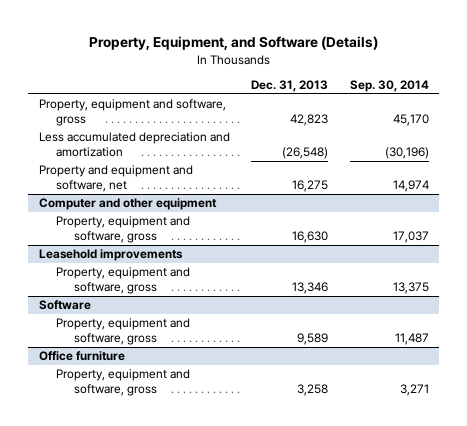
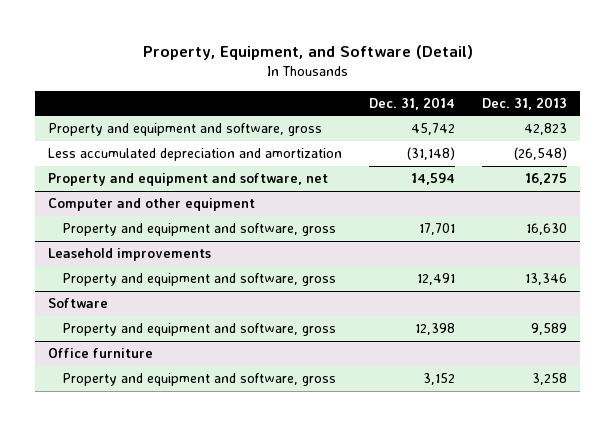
- Property, Equipment, and Software (Details)
+ Property, Equipment, and Software (Detail)
- | Dec. 31, 2013 | Sep. 30, 2014
+ | Dec. 31, 2014 | Dec. 31, 2013
- Property, equipment and software, gross | 42,823 | 45,170
+ Property and equipment and software, gross | 45,742 | 42,823
@ Computer and other equipment
- Property, equipment and software, gross | 16,630 | 17,037
+ Property and equipment and software, gross | 17,701 | 16,630
@ Leasehold improvements
- Property, equipment and software, gross | 13,346 | 13,375
+ Property and equipment and software, gross | 12,491 | 13,346
@ Software
- Property, equipment and software, gross | 9,589 | 11,487
+ Property and equipment and software, gross | 12,398 | 9,589
@ Office furniture
- Property, equipment and software, gross | 3,258 | 3,271
+ Property and equipment and software, gross | 3,152 | 3,258

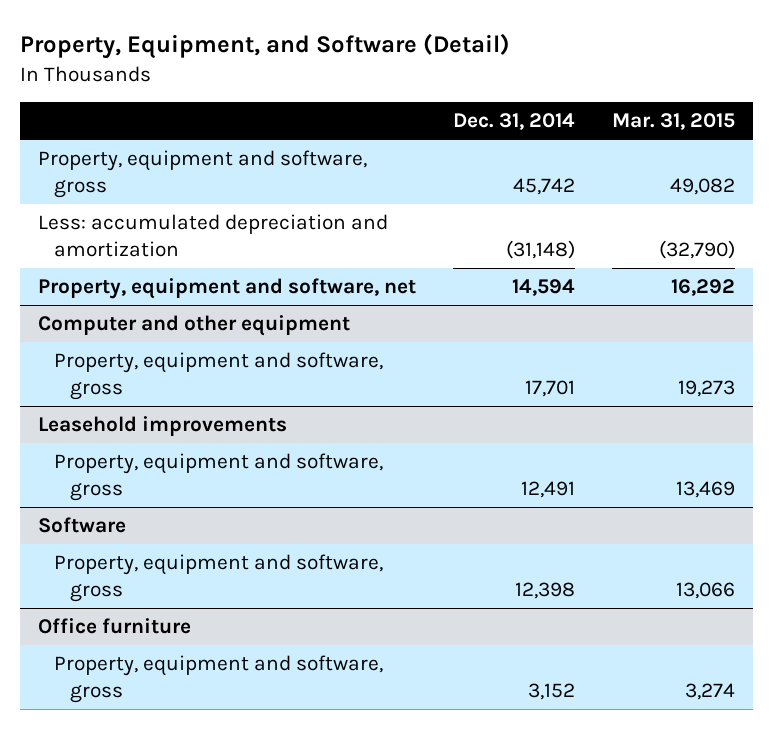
- | Dec. 31, 2014 | Dec. 31, 2013
+ | Dec. 31, 2014 | Mar. 31, 2015
- Property and equipment and software, gross | 45,742 | 42,823
- Less accumulated depreciation and amortization | (31,148) | (26,548)
- Property and equipment and software, net | 14,594 | 16,275
+ Property, equipment and software, gross | 45,742 | 49,082
+ Less: accumulated depreciation and amortization | (31,148) | (32,790)
+ Property, equipment and software, net | 14,594 | 16,292
@ Computer and other equipment
- Property and equipment and software, gross | 17,701 | 16,630
+ Property, equipment and software, gross | 17,701 | 19,273
@ Leasehold improvements
- Property and equipment and software, gross | 12,491 | 13,346
+ Property, equipment and software, gross | 12,491 | 13,469
@ Software
- Property and equipment and software, gross | 12,398 | 9,589
+ Property, equipment and software, gross | 12,398 | 13,066
@ Office furniture
- Property and equipment and software, gross | 3,152 | 3,258
+ Property, equipment and software, gross | 3,152 | 3,274

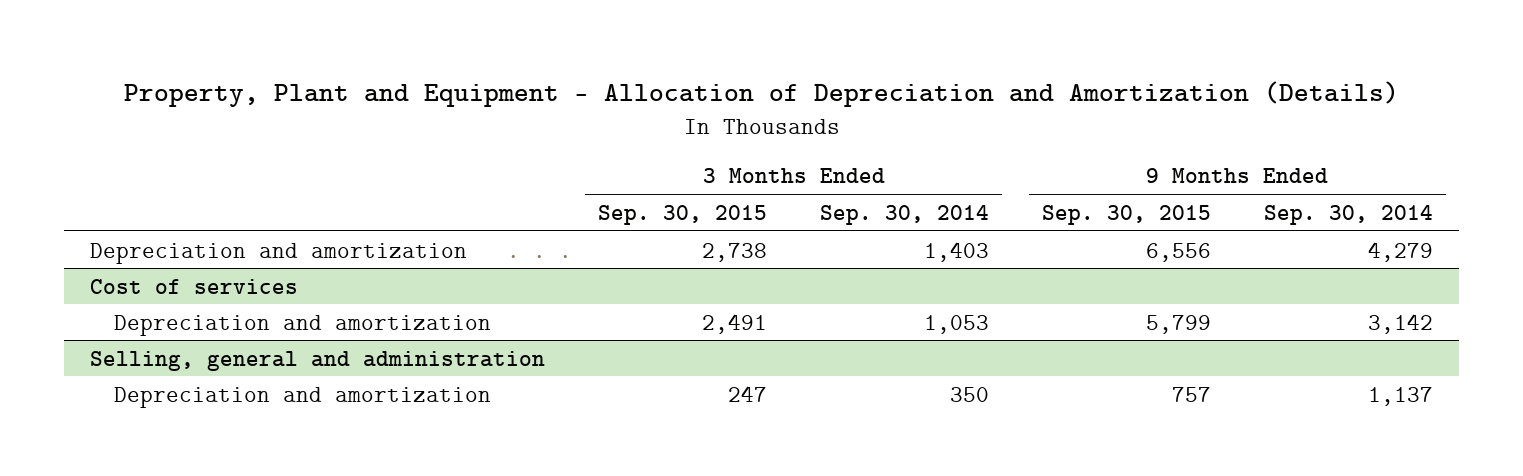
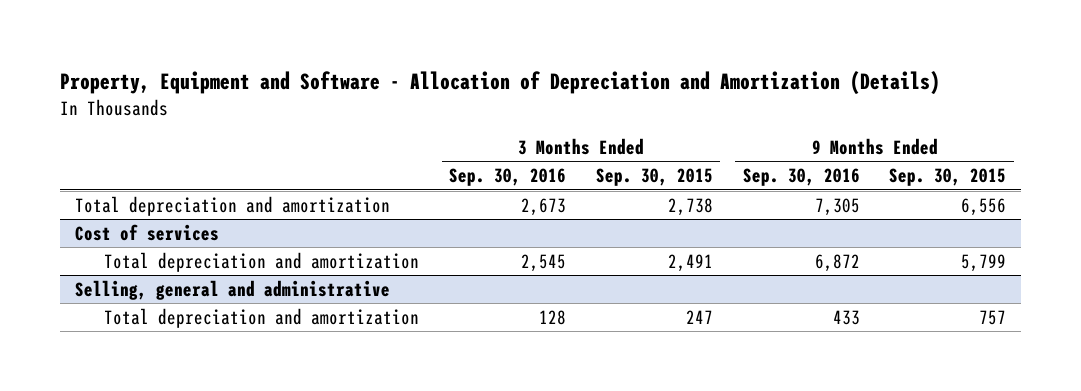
- Property, Plant and Equipment - Allocation of Depreciation and Amortization (Details)
+ Property, Equipment and Software - Allocation of Depreciation and Amortization (Details)
- | 3 Months Ended Sep. 30, 2015 | 3 Months Ended Sep. 30, 2014 | 9 Months Ended Sep. 30, 2015 | 9 Months Ended Sep. 30, 2014
+ | 3 Months Ended Sep. 30, 2016 | 3 Months Ended Sep. 30, 2015 | 9 Months Ended Sep. 30, 2016 | 9 Months Ended Sep. 30, 2015
- Depreciation and amortization | 2,738 | 1,403 | 6,556 | 4,279
+ Total depreciation and amortization | 2,673 | 2,738 | 7,305 | 6,556
@ Cost of services
- Depreciation and amortization | 2,491 | 1,053 | 5,799 | 3,142
- Selling, general and administration
- Depreciation and amortization | 247 | 350 | 757 | 1,137
@ Cost of services
+ Total depreciation and amortization | 2,545 | 2,491 | 6,872 | 5,799
+ Selling, general and administrative
+ Total depreciation and amortization | 128 | 247 | 433 | 757

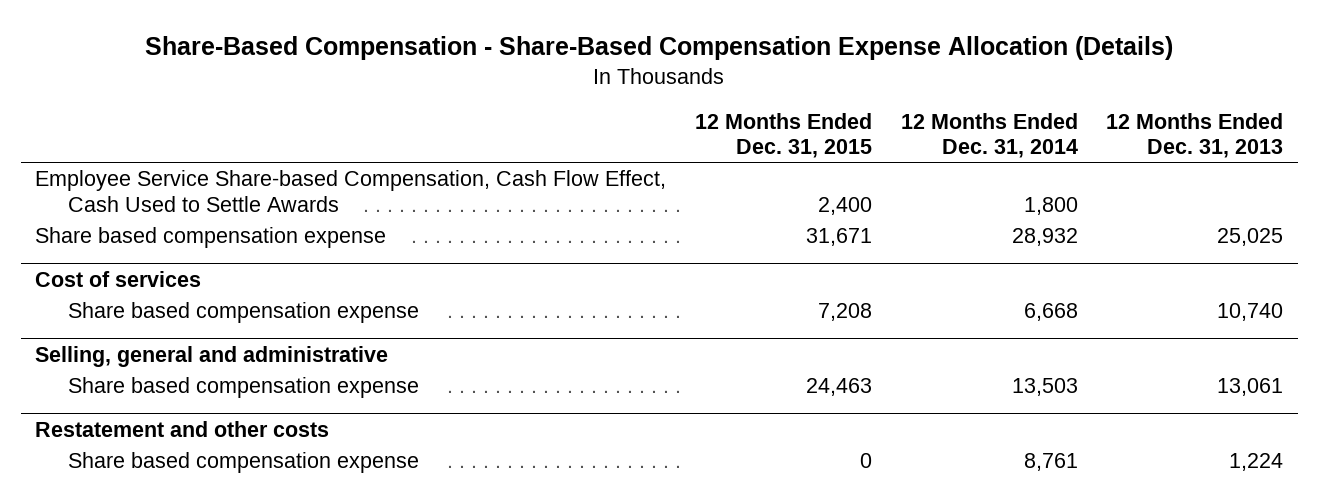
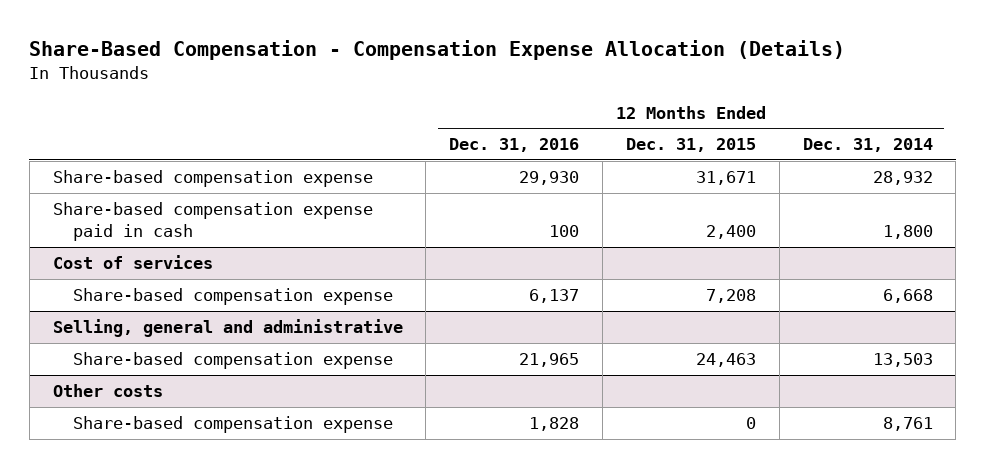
- Share-Based Compensation - Share-Based Compensation Expense Allocation (Details)
+ Share-Based Compensation - Compensation Expense Allocation (Details)
- | 12 Months Ended Dec. 31, 2015 | 12 Months Ended Dec. 31, 2014 | 12 Months Ended Dec. 31, 2013
+ | 12 Months Ended Dec. 31, 2016 | 12 Months Ended Dec. 31, 2015 | 12 Months Ended Dec. 31, 2014
- Employee Service Share-based Compensation, Cash Flow Effect, Cash Used to Settle Awards | 2,400 | 1,800 |
- Share based compensation expense | 31,671 | 28,932 | 25,025
+ Share-based compensation expense | 29,930 | 31,671 | 28,932
+ Share-based compensation expense paid in cash | 100 | 2,400 | 1,800
@ Cost of services
- Share based compensation expense | 7,208 | 6,668 | 10,740
+ Share-based compensation expense | 6,137 | 7,208 | 6,668
@ Selling, general and administrative
- Share based compensation expense | 24,463 | 13,503 | 13,061
- Restatement and other costs
- Share based compensation expense | 0 | 8,761 | 1,224
@ Selling, general and administrative
+ Share-based compensation expense | 21,965 | 24,463 | 13,503
+ Other costs
+ Share-based compensation expense | 1,828 | 0 | 8,761

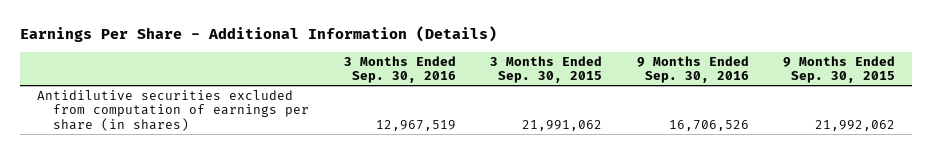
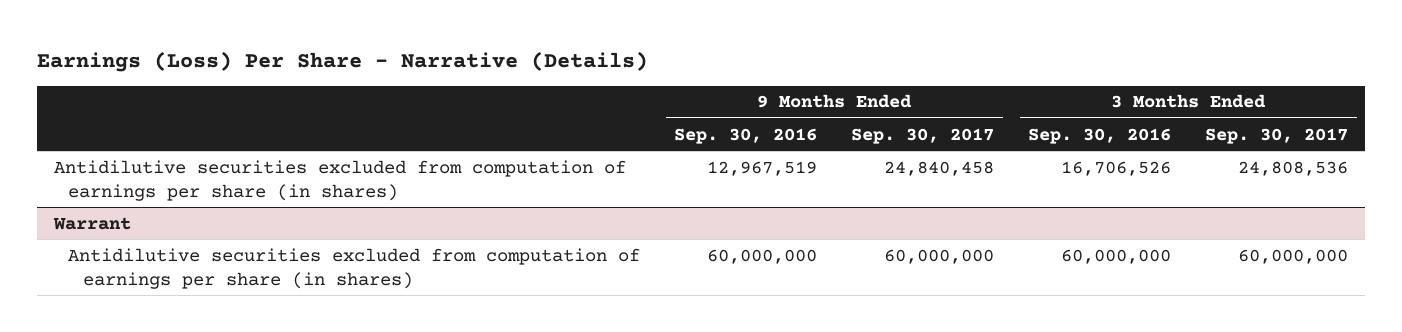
- Earnings Per Share - Additional Information (Details)
+ Earnings (Loss) Per Share - Narrative (Details)
- | 3 Months Ended Sep. 30, 2016 | 3 Months Ended Sep. 30, 2015 | 9 Months Ended Sep. 30, 2016 | 9 Months Ended Sep. 30, 2015
+ | 9 Months Ended Sep. 30, 2016 | 9 Months Ended Sep. 30, 2017 | 3 Months Ended Sep. 30, 2016 | 3 Months Ended Sep. 30, 2017
- Antidilutive securities excluded from computation of earnings per share (in shares) | 12,967,519 | 21,991,062 | 16,706,526 | 21,992,062
+ Antidilutive securities excluded from computation of earnings per share (in shares) | 12,967,519 | 24,840,458 | 16,706,526 | 24,808,536
+ Warrant
+ Antidilutive securities excluded from computation of earnings per share (in shares) | 60,000,000 | 60,000,000 | 60,000,000 | 60,000,000

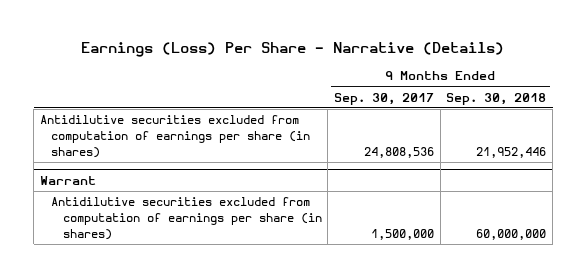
- | 9 Months Ended Sep. 30, 2016 | 9 Months Ended Sep. 30, 2017 | 3 Months Ended Sep. 30, 2016 | 3 Months Ended Sep. 30, 2017
+ | 9 Months Ended Sep. 30, 2017 | 9 Months Ended Sep. 30, 2018
- Antidilutive securities excluded from computation of earnings per share (in shares) | 12,967,519 | 24,840,458 | 16,706,526 | 24,808,536
+ Antidilutive securities excluded from computation of earnings per share (in shares) | 24,808,536 | 21,952,446
@ Warrant
- Antidilutive securities excluded from computation of earnings per share (in shares) | 60,000,000 | 60,000,000 | 60,000,000 | 60,000,000
+ Antidilutive securities excluded from computation of earnings per share (in shares) | 1,500,000 | 60,000,000

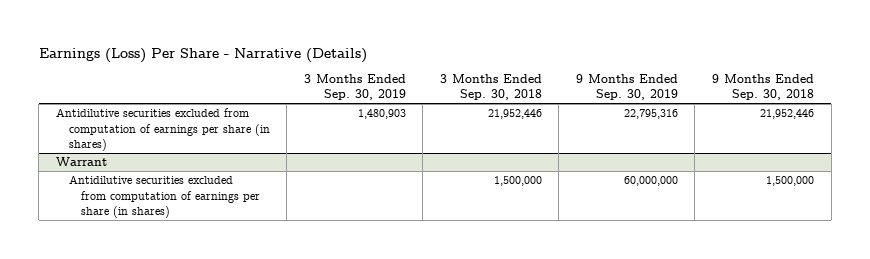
- | 9 Months Ended Sep. 30, 2017 | 9 Months Ended Sep. 30, 2018
+ | 3 Months Ended Sep. 30, 2019 | 3 Months Ended Sep. 30, 2018 | 9 Months Ended Sep. 30, 2019 | 9 Months Ended Sep. 30, 2018
@ Warrant
- Antidilutive securities excluded from computation of earnings per share (in shares) | 1,500,000 | 60,000,000
+ Antidilutive securities excluded from computation of earnings per share (in shares) | | 1,500,000 | 60,000,000 | 1,500,000

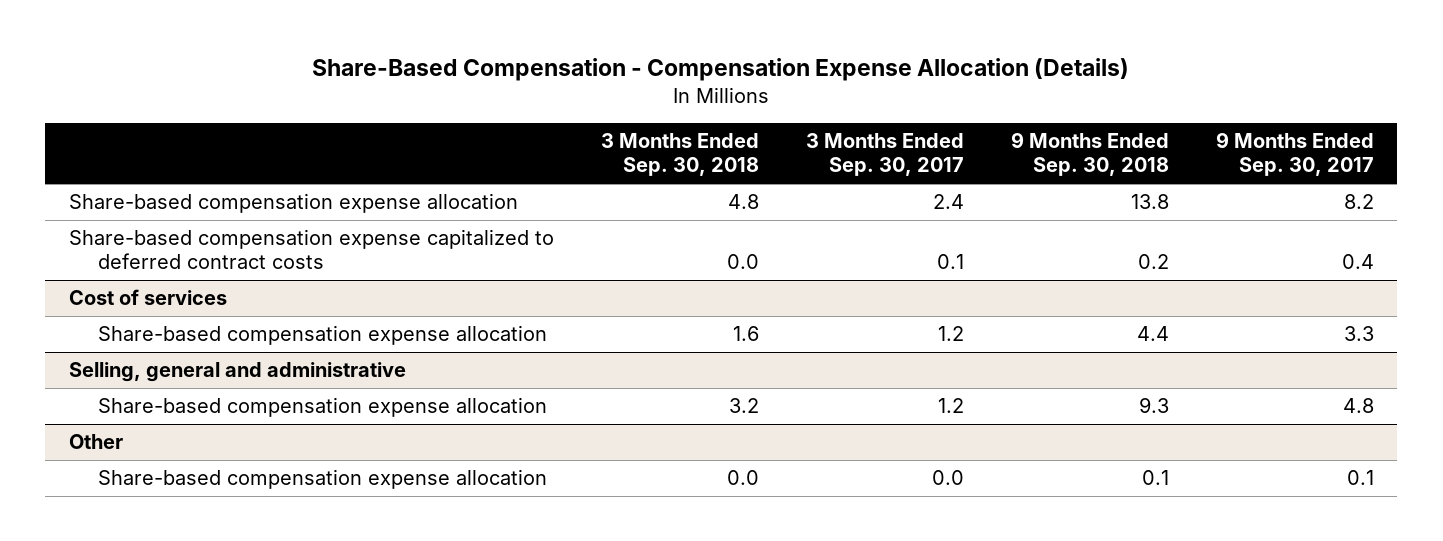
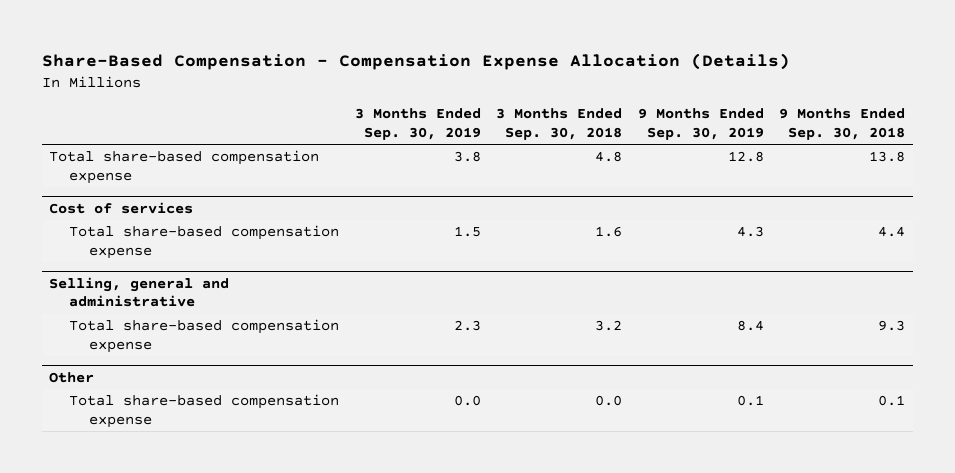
- | 3 Months Ended Sep. 30, 2018 | 3 Months Ended Sep. 30, 2017 | 9 Months Ended Sep. 30, 2018 | 9 Months Ended Sep. 30, 2017
+ | 3 Months Ended Sep. 30, 2019 | 3 Months Ended Sep. 30, 2018 | 9 Months Ended Sep. 30, 2019 | 9 Months Ended Sep. 30, 2018
- Share-based compensation expense allocation | 4.8 | 2.4 | 13.8 | 8.2
- Share-based compensation expense capitalized to deferred contract costs | 0.0 | 0.1 | 0.2 | 0.4
+ Total share-based compensation expense | 3.8 | 4.8 | 12.8 | 13.8
@ Cost of services
- Share-based compensation expense allocation | 1.6 | 1.2 | 4.4 | 3.3
+ Total share-based compensation expense | 1.5 | 1.6 | 4.3 | 4.4
@ Selling, general and administrative
- Share-based compensation expense allocation | 3.2 | 1.2 | 9.3 | 4.8
+ Total share-based compensation expense | 2.3 | 3.2 | 8.4 | 9.3
@ Other
- Share-based compensation expense allocation | 0.0 | 0.0 | 0.1 | 0.1
+ Total share-based compensation expense | 0.0 | 0.0 | 0.1 | 0.1

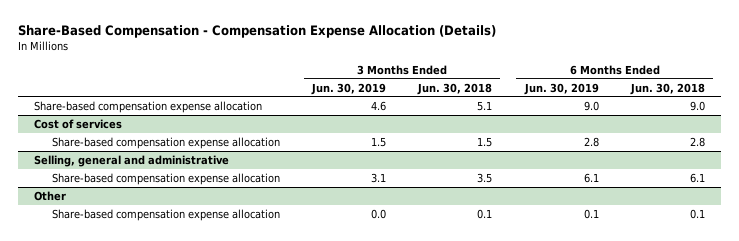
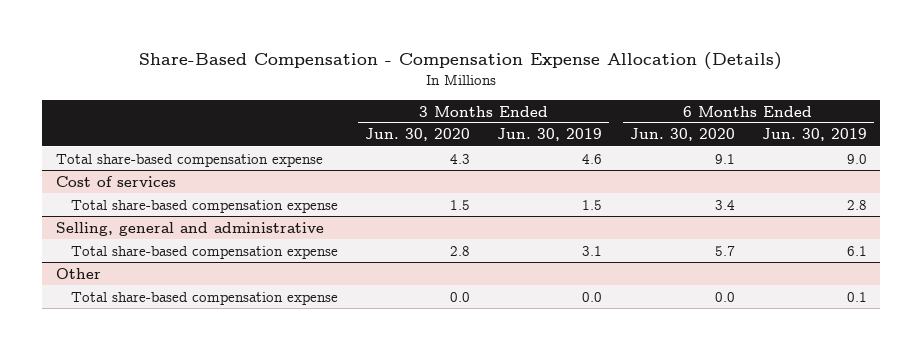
- | 3 Months Ended Jun. 30, 2019 | 3 Months Ended Jun. 30, 2018 | 6 Months Ended Jun. 30, 2019 | 6 Months Ended Jun. 30, 2018
+ | 3 Months Ended Jun. 30, 2020 | 3 Months Ended Jun. 30, 2019 | 6 Months Ended Jun. 30, 2020 | 6 Months Ended Jun. 30, 2019
- Share-based compensation expense allocation | 4.6 | 5.1 | 9.0 | 9.0
+ Total share-based compensation expense | 4.3 | 4.6 | 9.1 | 9.0
@ Cost of services
- Share-based compensation expense allocation | 1.5 | 1.5 | 2.8 | 2.8
+ Total share-based compensation expense | 1.5 | 1.5 | 3.4 | 2.8
@ Selling, general and administrative
- Share-based compensation expense allocation | 3.1 | 3.5 | 6.1 | 6.1
+ Total share-based compensation expense | 2.8 | 3.1 | 5.7 | 6.1
@ Other
- Share-based compensation expense allocation | 0.0 | 0.1 | 0.1 | 0.1
+ Total share-based compensation expense | 0.0 | 0.0 | 0.0 | 0.1

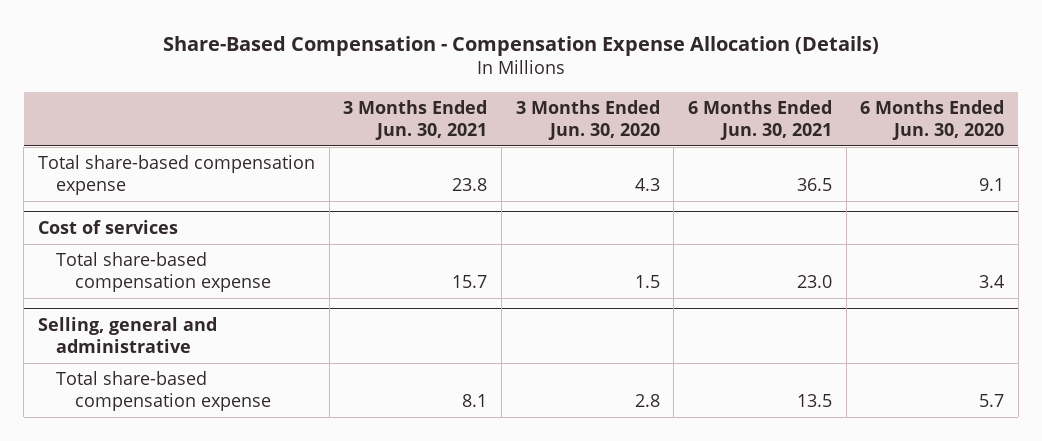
- | 3 Months Ended Jun. 30, 2020 | 3 Months Ended Jun. 30, 2019 | 6 Months Ended Jun. 30, 2020 | 6 Months Ended Jun. 30, 2019
+ | 3 Months Ended Jun. 30, 2021 | 3 Months Ended Jun. 30, 2020 | 6 Months Ended Jun. 30, 2021 | 6 Months Ended Jun. 30, 2020
- Other
- Total share-based compensation expense | 0.0 | 0.0 | 0.0 | 0.1

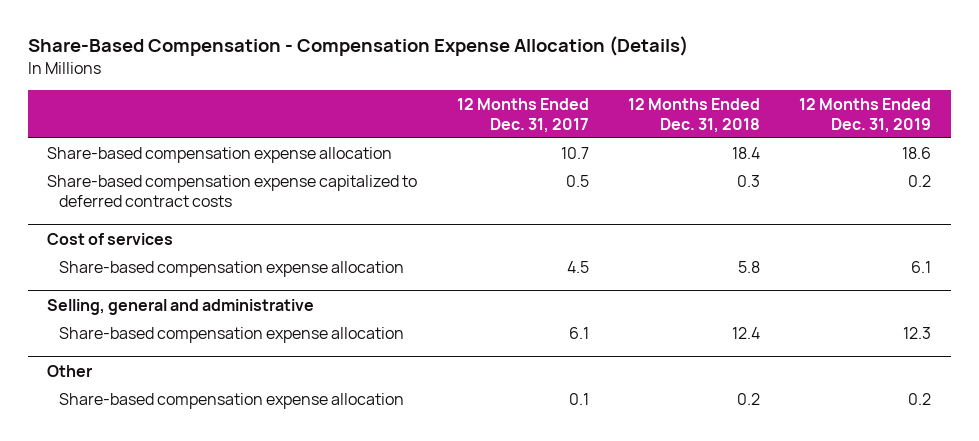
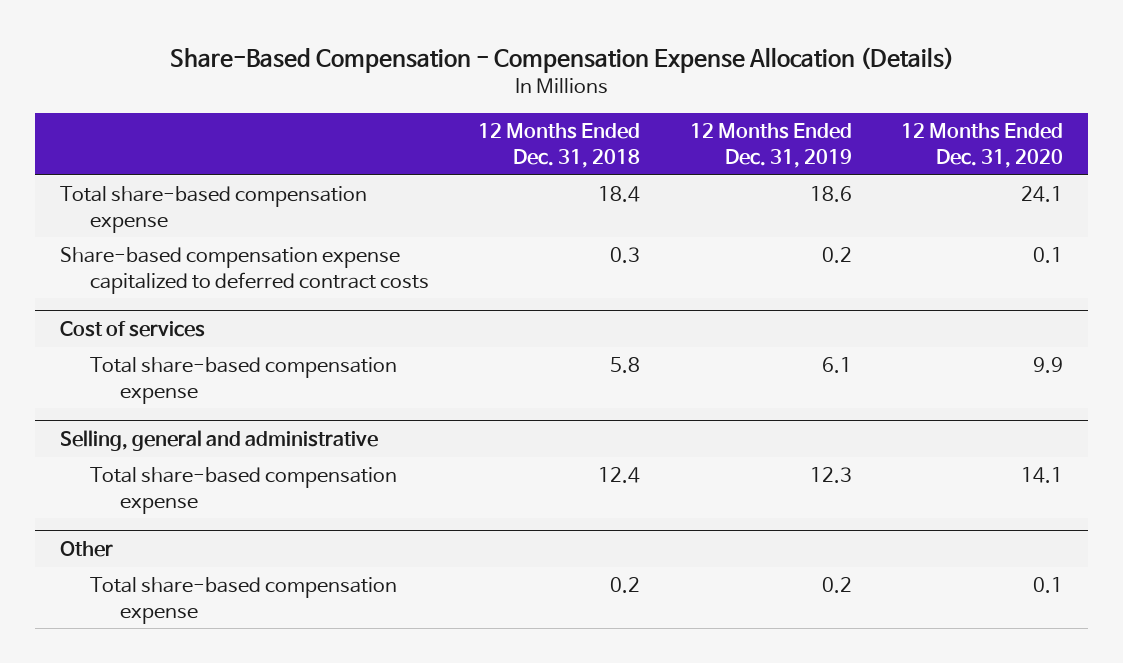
- | 12 Months Ended Dec. 31, 2017 | 12 Months Ended Dec. 31, 2018 | 12 Months Ended Dec. 31, 2019
+ | 12 Months Ended Dec. 31, 2018 | 12 Months Ended Dec. 31, 2019 | 12 Months Ended Dec. 31, 2020
- Share-based compensation expense allocation | 10.7 | 18.4 | 18.6
+ Total share-based compensation expense | 18.4 | 18.6 | 24.1
@ Cost of services
- Share-based compensation expense allocation | 4.5 | 5.8 | 6.1
+ Total share-based compensation expense | 5.8 | 6.1 | 9.9
@ Selling, general and administrative
- Share-based compensation expense allocation | 6.1 | 12.4 | 12.3
+ Total share-based compensation expense | 12.4 | 12.3 | 14.1
@ Other
- Share-based compensation expense allocation | 0.1 | 0.2 | 0.2
+ Total share-based compensation expense | 0.2 | 0.2 | 0.1

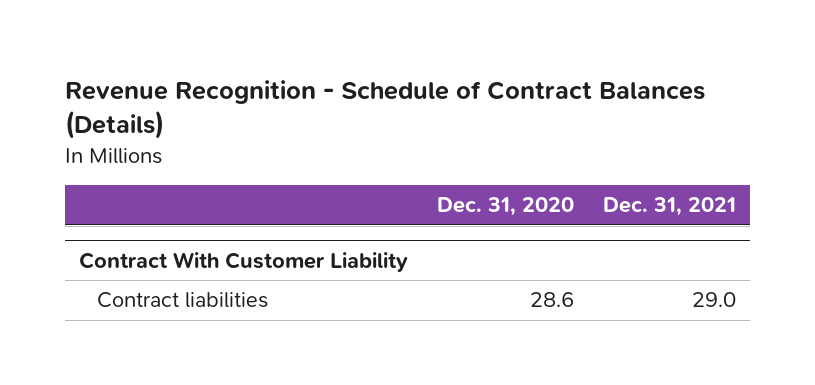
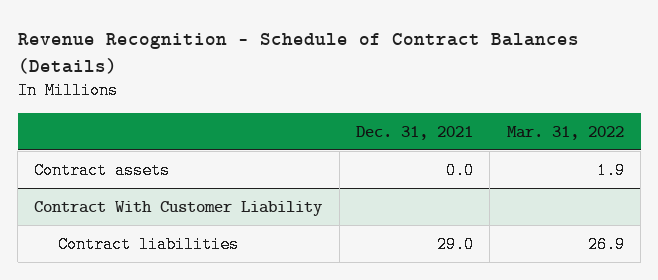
- | Dec. 31, 2020 | Dec. 31, 2021
+ | Dec. 31, 2021 | Mar. 31, 2022
+ Contract assets | 0.0 | 1.9

